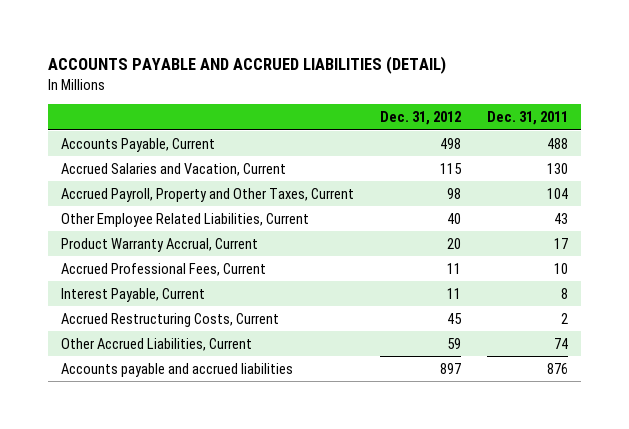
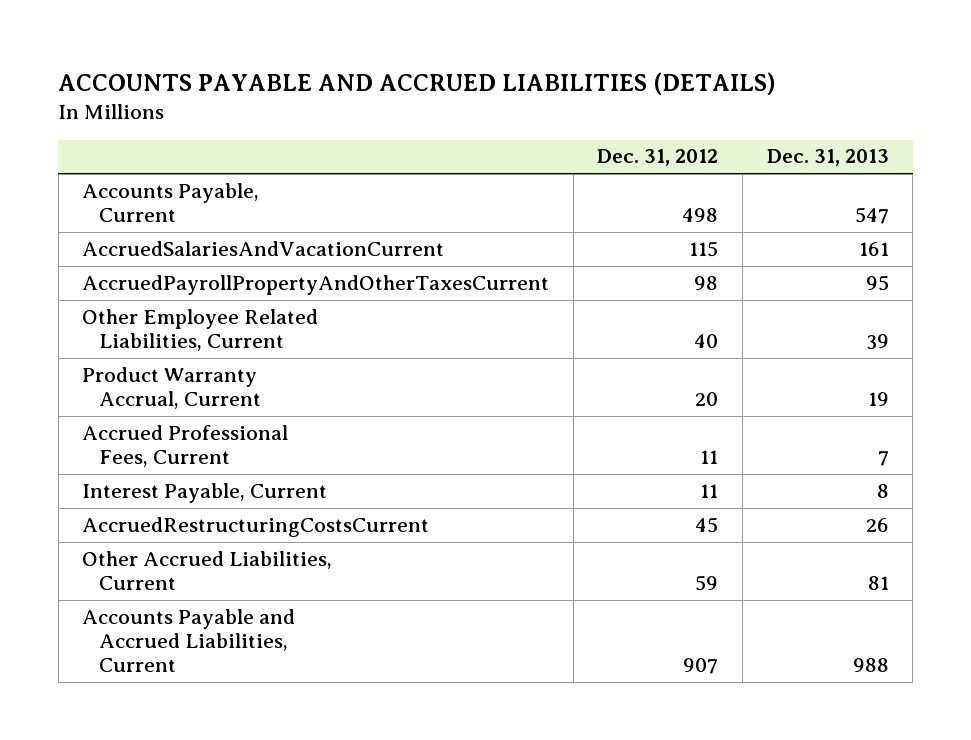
- ACCOUNTS PAYABLE AND ACCRUED LIABILITIES (DETAIL)
+ ACCOUNTS PAYABLE AND ACCRUED LIABILITIES (DETAILS)
- | Dec. 31, 2012 | Dec. 31, 2011
+ | Dec. 31, 2012 | Dec. 31, 2013
- Accrued Salaries and Vacation, Current | 115 | 130
- Accrued Payroll, Property and Other Taxes, Current | 98 | 104
+ AccruedSalariesAndVacationCurrent | 115 | 161
+ AccruedPayrollPropertyAndOtherTaxesCurrent | 98 | 95
- Accrued Restructuring Costs, Current | 45 | 2
+ AccruedRestructuringCostsCurrent | 45 | 26
- Accounts payable and accrued liabilities | 897 | 876
+ Accounts Payable and Accrued Liabilities, Current | 907 | 988

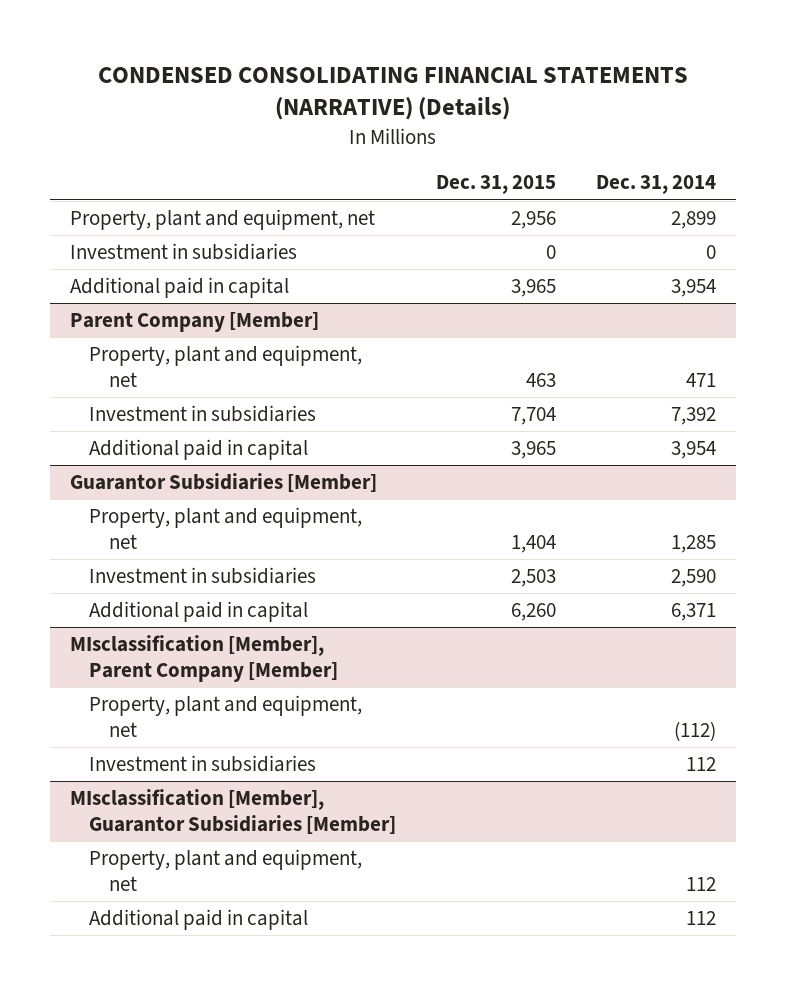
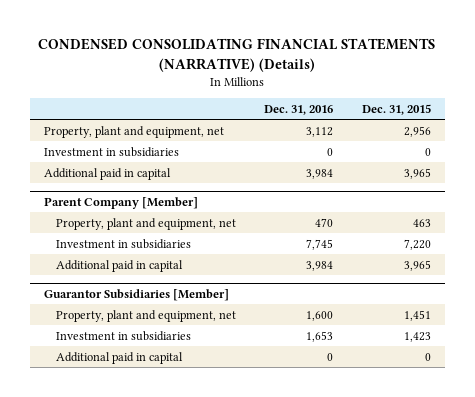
- | Dec. 31, 2015 | Dec. 31, 2014
+ | Dec. 31, 2016 | Dec. 31, 2015
@ Parent Company [Member]
- Investment in subsidiaries | 7,704 | 7,392
+ Investment in subsidiaries | 7,745 | 7,220
@ Guarantor Subsidiaries [Member]
- Property, plant and equipment, net | 1,404 | 1,285
- Investment in subsidiaries | 2,503 | 2,590
- Additional paid in capital | 6,260 | 6,371
- MIsclassification [Member], Parent Company [Member]
- Property, plant and equipment, net | | (112)
- Investment in subsidiaries | | 112
- MIsclassification [Member], Guarantor Subsidiaries [Member]
- Property, plant and equipment, net | | 112
- Additional paid in capital | | 112
@ Guarantor Subsidiaries [Member]
+ Property, plant and equipment, net | 1,600 | 1,451
+ Investment in subsidiaries | 1,653 | 1,423
+ Additional paid in capital | 0 | 0

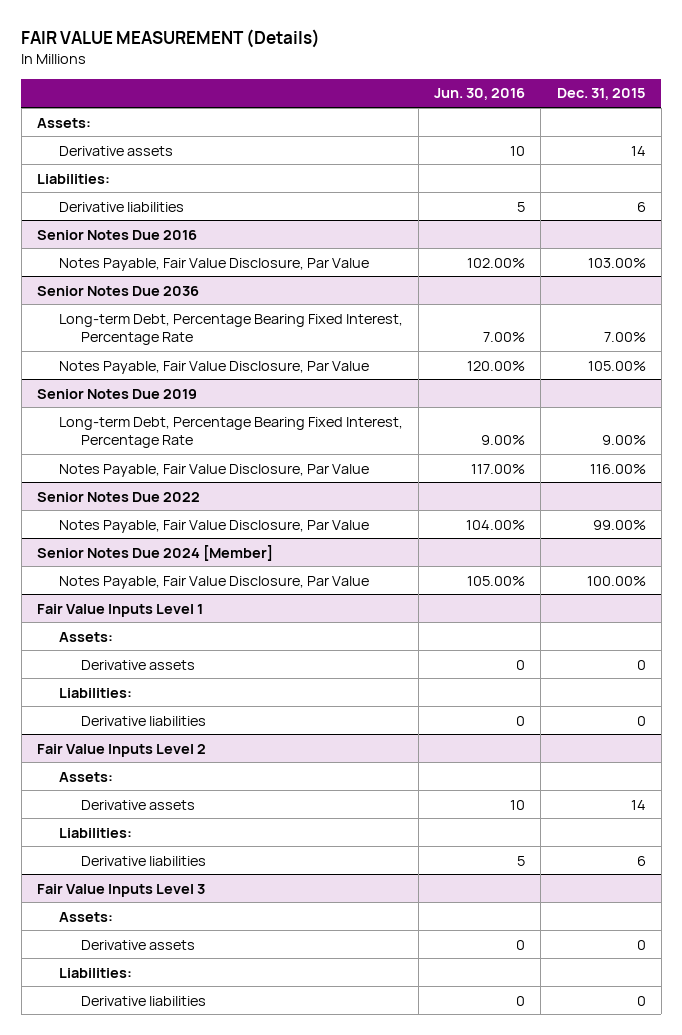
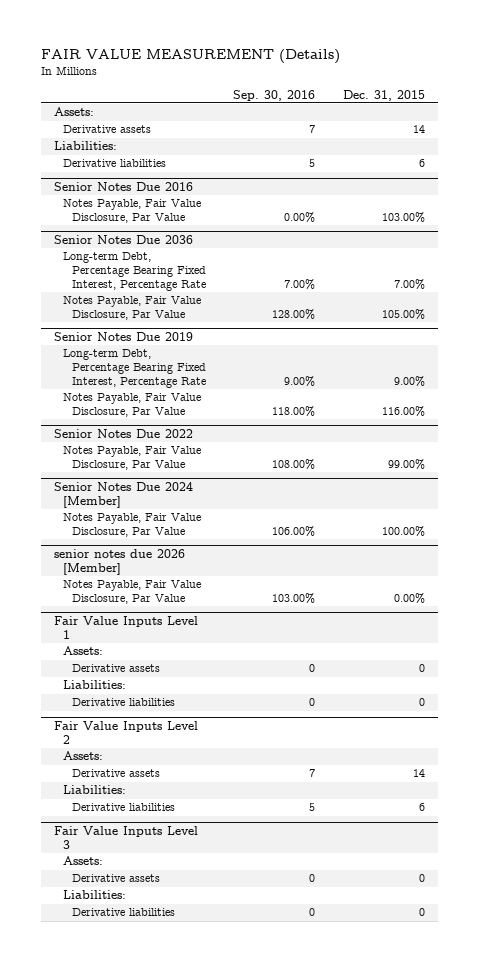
- | Jun. 30, 2016 | Dec. 31, 2015
+ | Sep. 30, 2016 | Dec. 31, 2015
+ senior notes due 2026 [Member]
+ Notes Payable, Fair Value Disclosure, Par Value | 103.00% | 0.00%

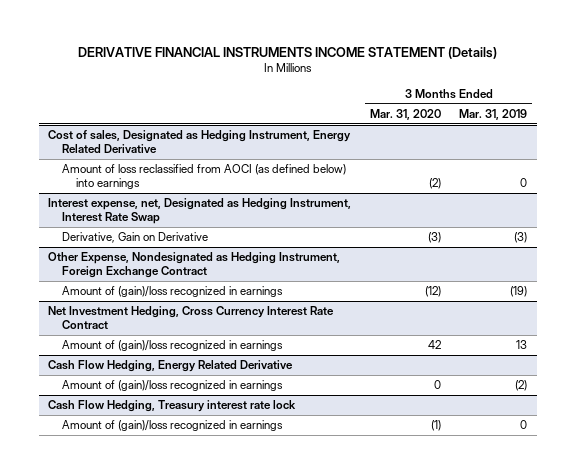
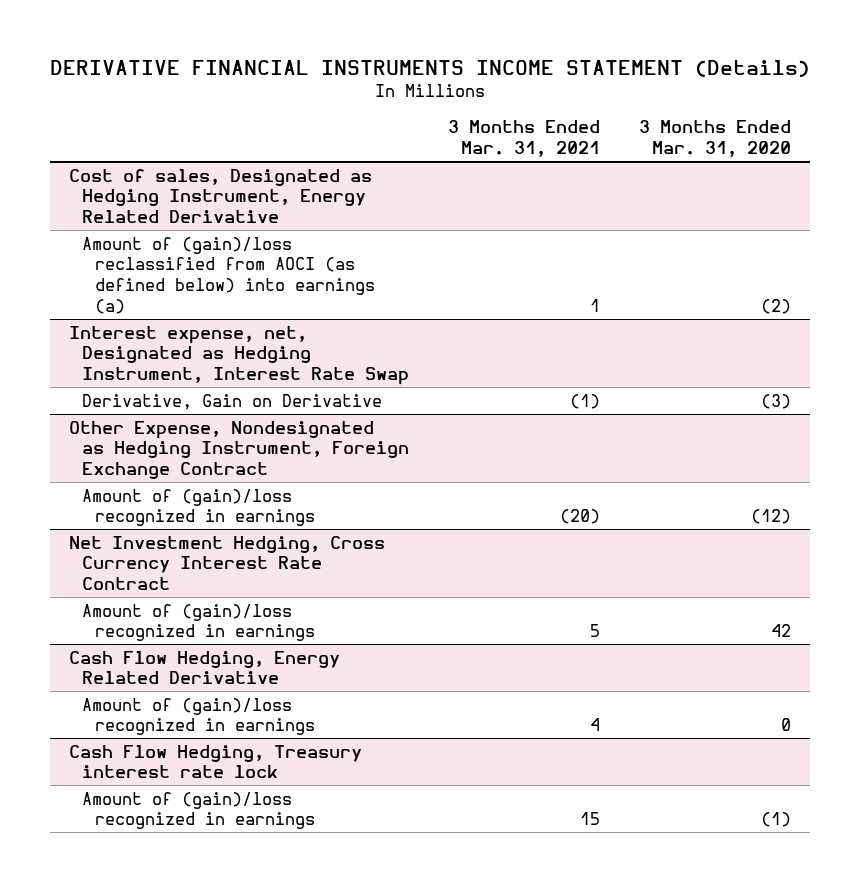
- | 3 Months Ended Mar. 31, 2020 | 3 Months Ended Mar. 31, 2019
+ | 3 Months Ended Mar. 31, 2021 | 3 Months Ended Mar. 31, 2020
@ Cost of sales, Designated as Hedging Instrument, Energy Related Derivative
- Amount of loss reclassified from AOCI (as defined below) into earnings | (2) | 0
+ Amount of (gain)/loss reclassified from AOCI (as defined below) into earnings (a) | 1 | (2)

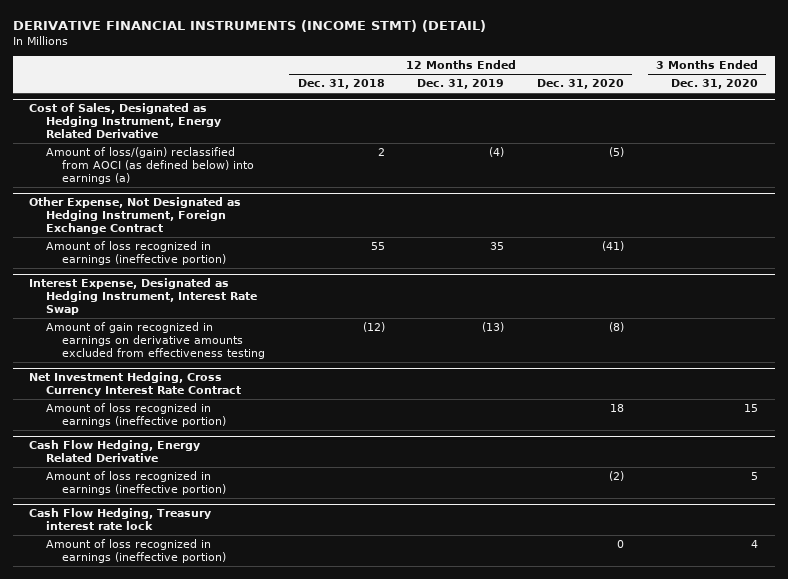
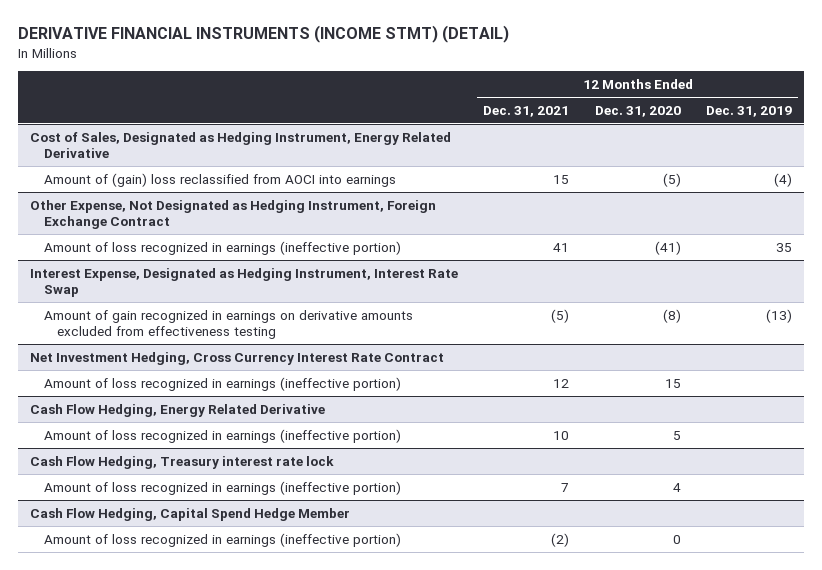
- | 12 Months Ended Dec. 31, 2018 | 12 Months Ended Dec. 31, 2019 | 12 Months Ended Dec. 31, 2020 | 3 Months Ended Dec. 31, 2020
+ | 12 Months Ended Dec. 31, 2021 | 12 Months Ended Dec. 31, 2020 | 12 Months Ended Dec. 31, 2019
@ Cost of Sales, Designated as Hedging Instrument, Energy Related Derivative
- Amount of loss/(gain) reclassified from AOCI (as defined below) into earnings (a) | 2 | (4) | (5) |
+ Amount of (gain) loss reclassified from AOCI into earnings | 15 | (5) | (4)
@ Net Investment Hedging, Cross Currency Interest Rate Contract
- Amount of loss recognized in earnings (ineffective portion) | | | 18 | 15
+ Amount of loss recognized in earnings (ineffective portion) | 12 | 15 |
@ Cash Flow Hedging, Energy Related Derivative
- Amount of loss recognized in earnings (ineffective portion) | | | (2) | 5
+ Amount of loss recognized in earnings (ineffective portion) | 10 | 5 |
@ Cash Flow Hedging, Treasury interest rate lock
+ Amount of loss recognized in earnings (ineffective portion) | 7 | 4 |
+ Cash Flow Hedging, Capital Spend Hedge Member

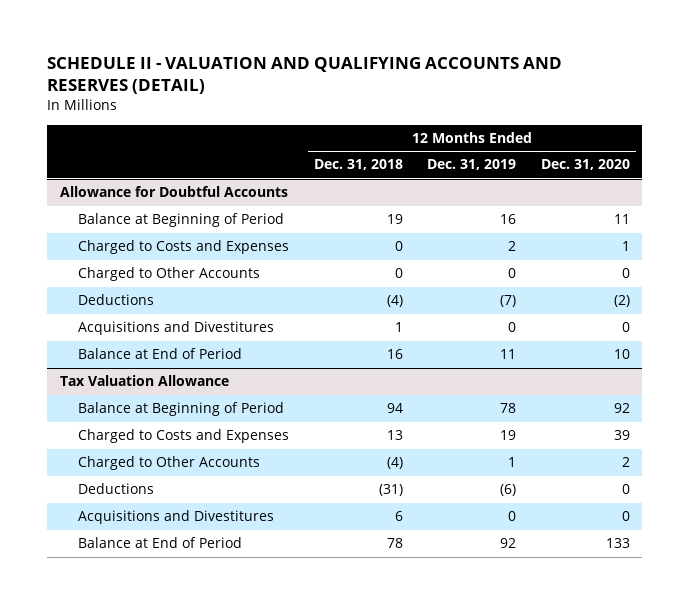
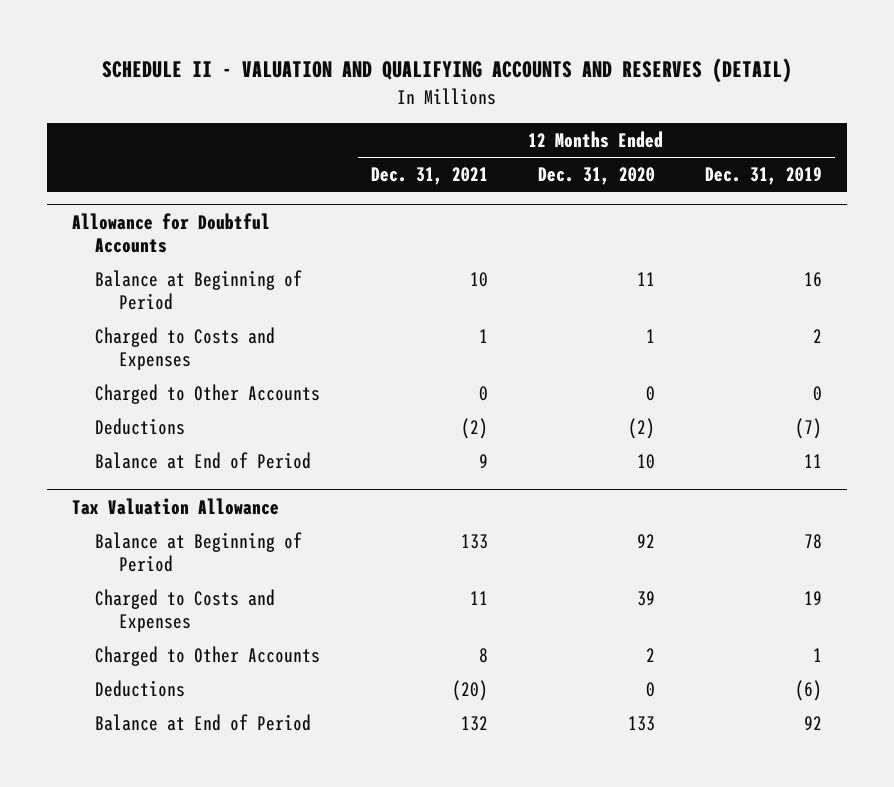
- | 12 Months Ended Dec. 31, 2018 | 12 Months Ended Dec. 31, 2019 | 12 Months Ended Dec. 31, 2020
+ | 12 Months Ended Dec. 31, 2021 | 12 Months Ended Dec. 31, 2020 | 12 Months Ended Dec. 31, 2019
@ Allowance for Doubtful Accounts
- Acquisitions and Divestitures | 1 | 0 | 0
@ Tax Valuation Allowance
- Acquisitions and Divestitures | 6 | 0 | 0

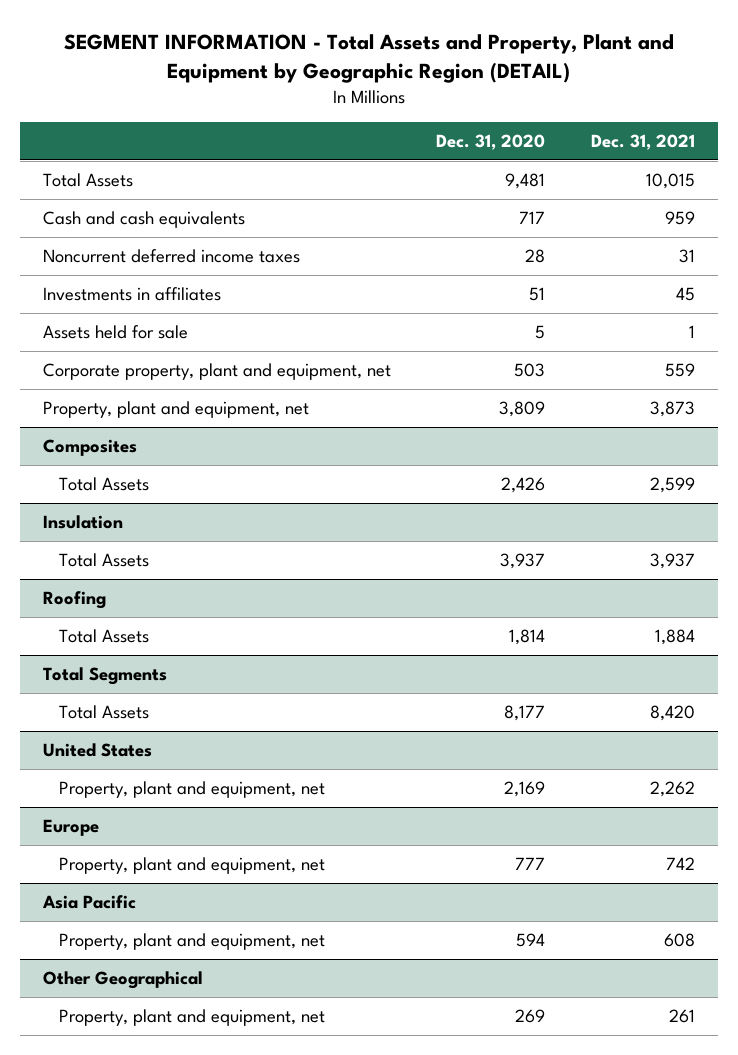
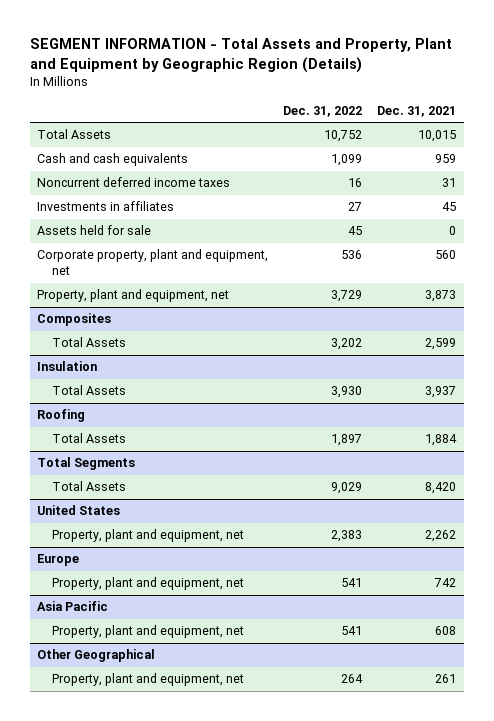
- SEGMENT INFORMATION - Total Assets and Property, Plant and Equipment by Geographic Region (DETAIL)
+ SEGMENT INFORMATION - Total Assets and Property, Plant and Equipment by Geographic Region (Details)
- | Dec. 31, 2020 | Dec. 31, 2021
+ | Dec. 31, 2022 | Dec. 31, 2021
- Assets held for sale | 5 | 1
- Corporate property, plant and equipment, net | 503 | 559
+ Assets held for sale | 45 | 0
+ Corporate property, plant and equipment, net | 536 | 560

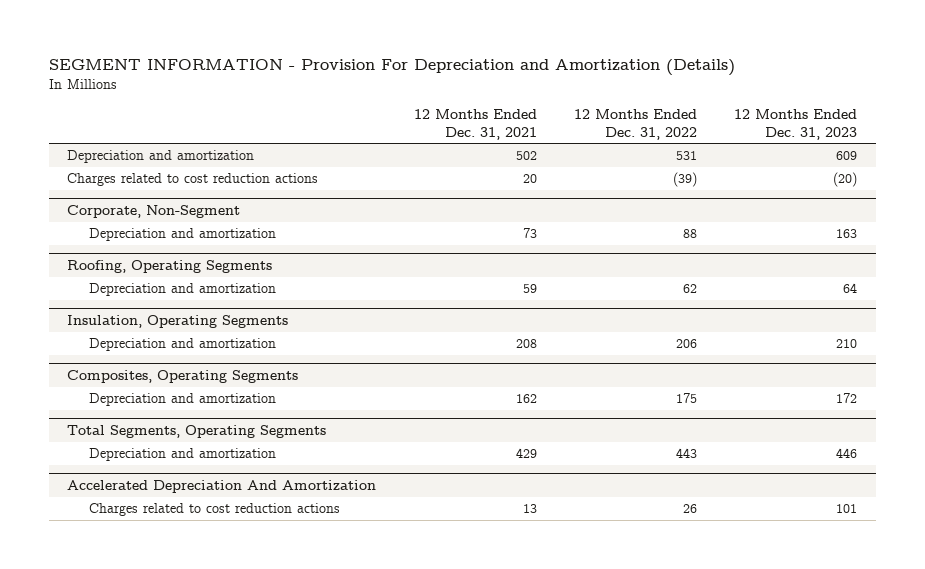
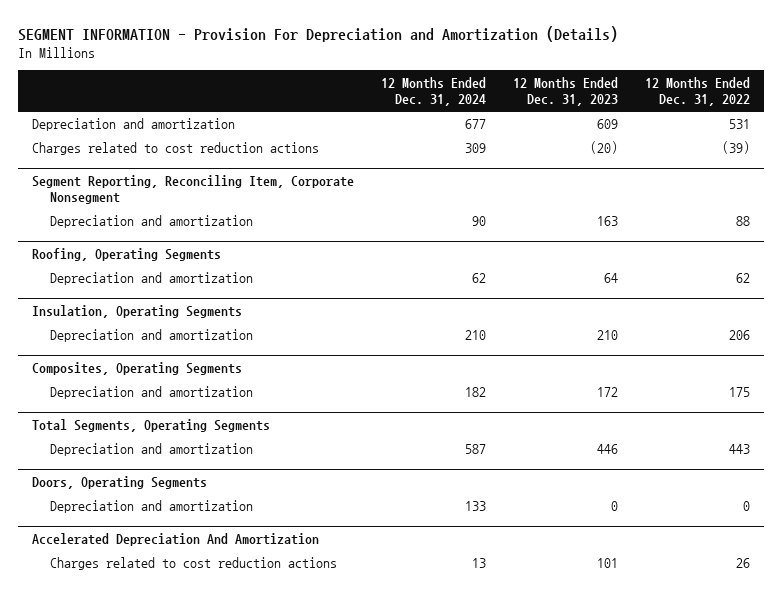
- | 12 Months Ended Dec. 31, 2021 | 12 Months Ended Dec. 31, 2022 | 12 Months Ended Dec. 31, 2023
+ | 12 Months Ended Dec. 31, 2024 | 12 Months Ended Dec. 31, 2023 | 12 Months Ended Dec. 31, 2022
- Corporate, Non-Segment
+ Segment Reporting, Reconciling Item, Corporate Nonsegment
+ Doors, Operating Segments
+ Depreciation and amortization | 133 | 0 | 0

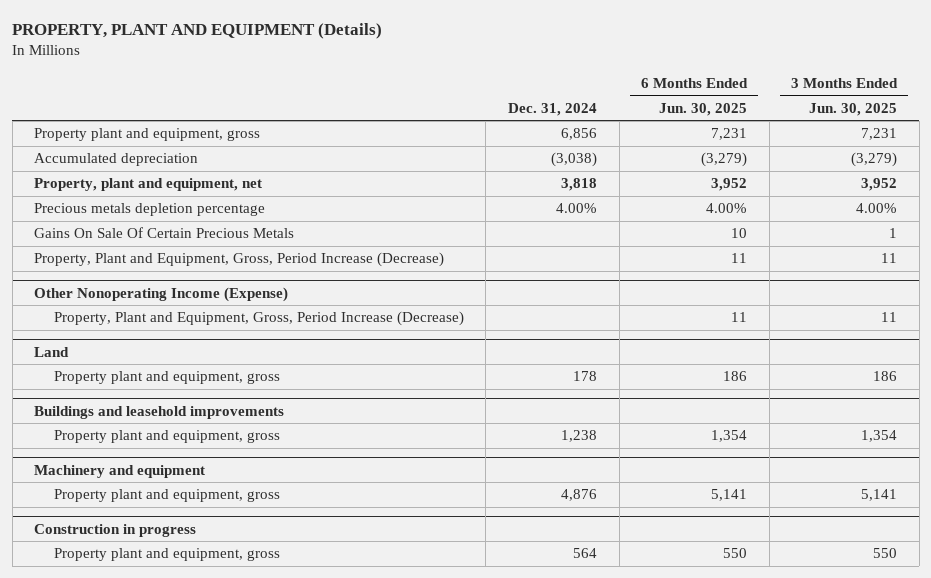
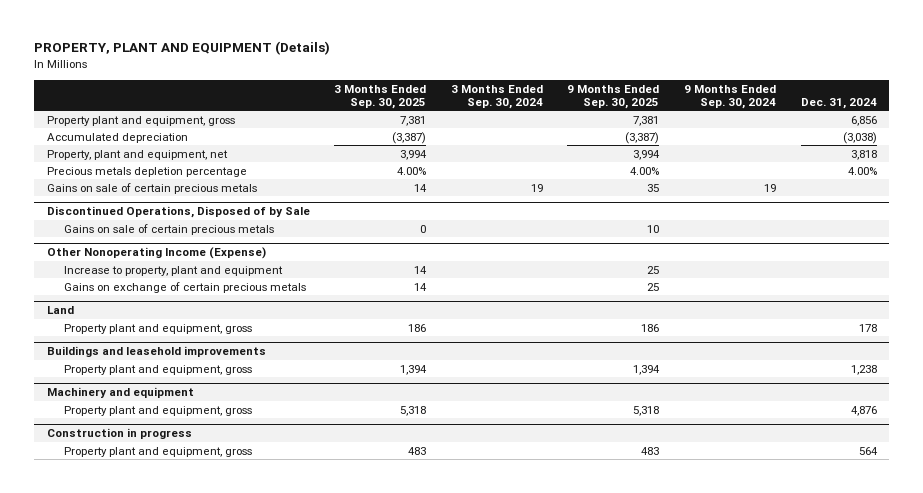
- | Dec. 31, 2024 | 6 Months Ended Jun. 30, 2025 | 3 Months Ended Jun. 30, 2025
+ | 3 Months Ended Sep. 30, 2025 | 3 Months Ended Sep. 30, 2024 | 9 Months Ended Sep. 30, 2025 | 9 Months Ended Sep. 30, 2024 | Dec. 31, 2024
- Gains On Sale Of Certain Precious Metals | | 10 | 1
- Property, Plant and Equipment, Gross, Period Increase (Decrease) | | 11 | 11
+ Gains on sale of certain precious metals | 14 | 19 | 35 | 19 |
+ Discontinued Operations, Disposed of by Sale
+ Gains on sale of certain precious metals | 0 | | 10 | |
@ Other Nonoperating Income (Expense)
- Property, Plant and Equipment, Gross, Period Increase (Decrease) | | 11 | 11
+ Increase to property, plant and equipment | 14 | | 25 | |
+ Gains on exchange of certain precious metals | 14 | | 25 | |

